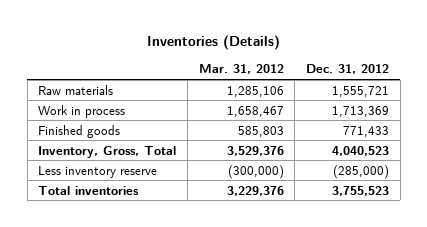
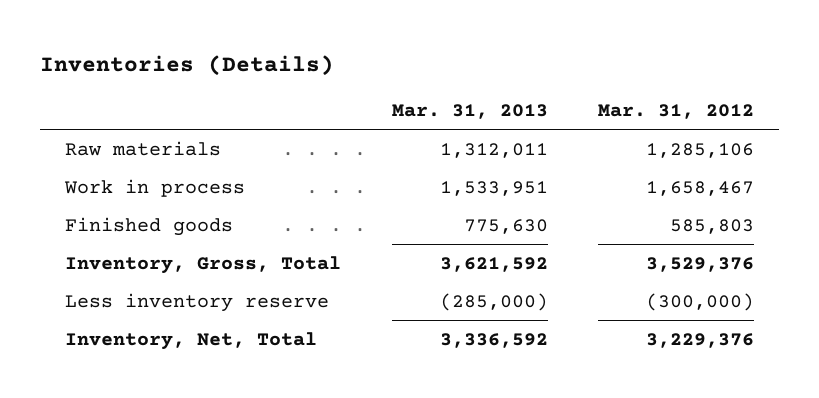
- | Mar. 31, 2012 | Dec. 31, 2012
+ | Mar. 31, 2013 | Mar. 31, 2012
- Total inventories | 3,229,376 | 3,755,523
+ Inventory, Net, Total | 3,336,592 | 3,229,376

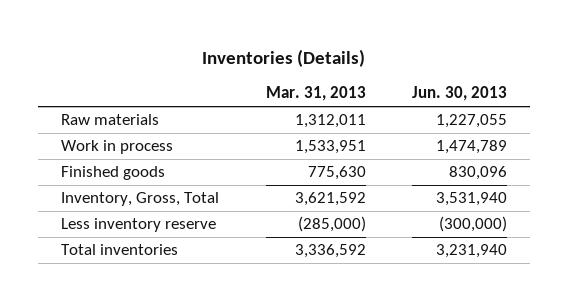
- | Mar. 31, 2013 | Mar. 31, 2012
+ | Mar. 31, 2013 | Jun. 30, 2013
- Inventory, Net, Total | 3,336,592 | 3,229,376
+ Total inventories | 3,336,592 | 3,231,940

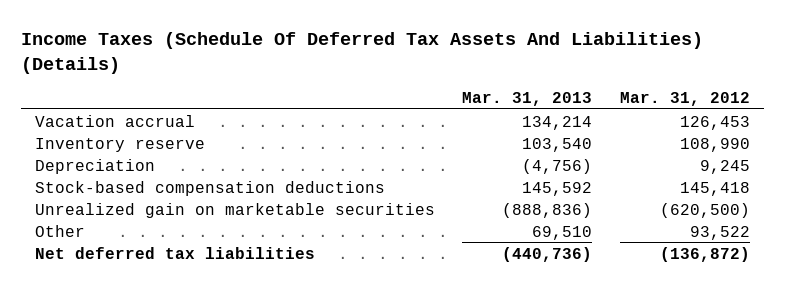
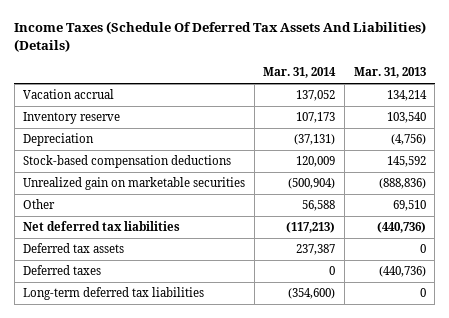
- | Mar. 31, 2013 | Mar. 31, 2012
+ | Mar. 31, 2014 | Mar. 31, 2013
+ Deferred tax assets | 237,387 | 0
+ Deferred taxes | 0 | (440,736)
+ Long-term deferred tax liabilities | (354,600) | 0

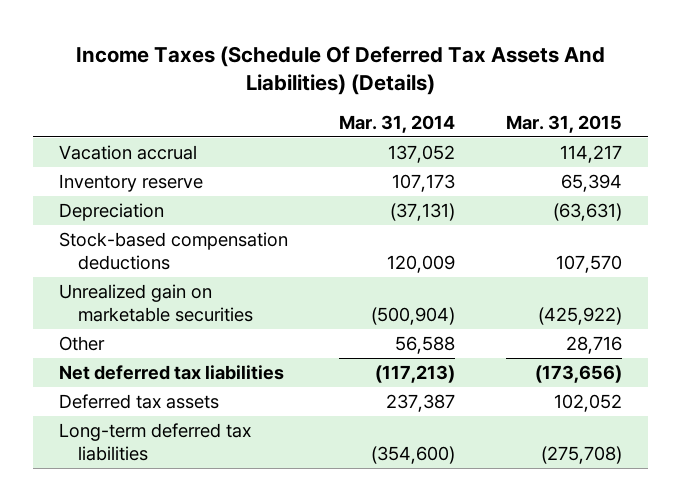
- | Mar. 31, 2014 | Mar. 31, 2013
+ | Mar. 31, 2014 | Mar. 31, 2015
- Deferred taxes | 0 | (440,736)

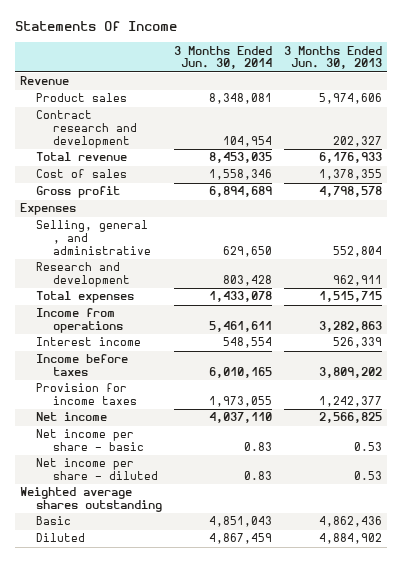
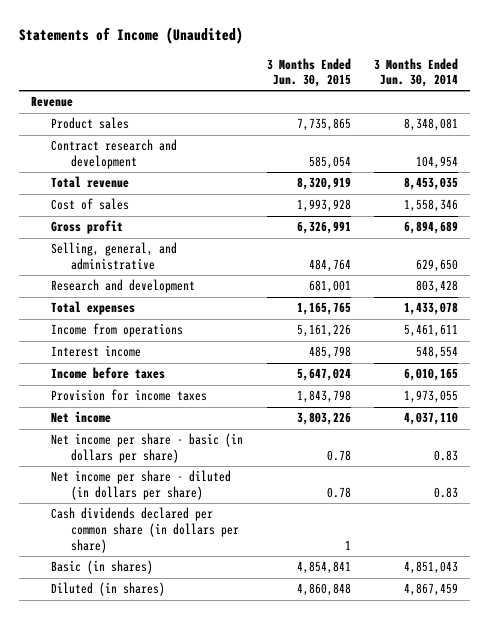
- Statements Of Income
+ Statements of Income (Unaudited)
- | 3 Months Ended Jun. 30, 2014 | 3 Months Ended Jun. 30, 2013
+ | 3 Months Ended Jun. 30, 2015 | 3 Months Ended Jun. 30, 2014
- Expenses
- Selling, general , and administrative | 629,650 | 552,804
+ Selling, general, and administrative | 484,764 | 629,650
- Net income per share - basic | 0.83 | 0.53
- Net income per share - diluted | 0.83 | 0.53
- Weighted average shares outstanding
- Basic | 4,851,043 | 4,862,436
- Diluted | 4,867,459 | 4,884,902
+ Net income per share - basic (in dollars per share) | 0.78 | 0.83
+ Net income per share - diluted (in dollars per share) | 0.78 | 0.83
+ Cash dividends declared per common share (in dollars per share) | 1 |
+ Basic (in shares) | 4,854,841 | 4,851,043
+ Diluted (in shares) | 4,860,848 | 4,867,459

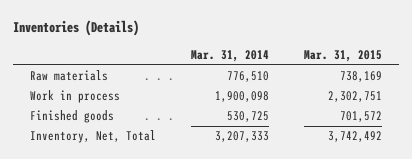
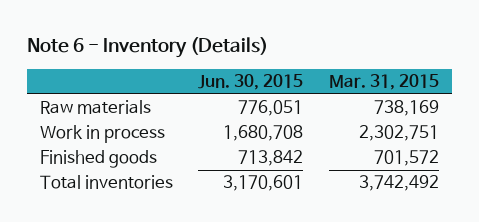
- Inventories (Details)
+ Note 6 - Inventory (Details)
- | Mar. 31, 2014 | Mar. 31, 2015
+ | Jun. 30, 2015 | Mar. 31, 2015
- Inventory, Net, Total | 3,207,333 | 3,742,492
+ Total inventories | 3,170,601 | 3,742,492

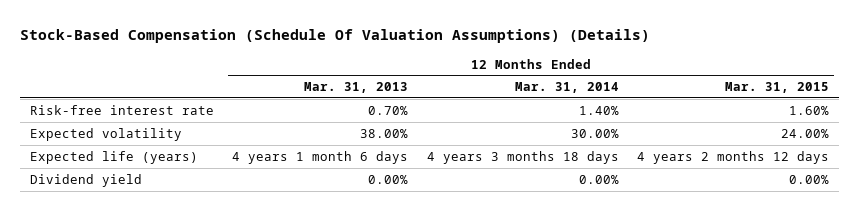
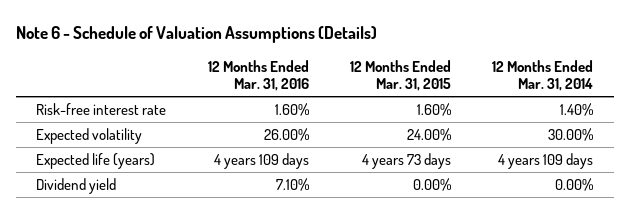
- Stock-Based Compensation (Schedule Of Valuation Assumptions) (Details)
+ Note 6 - Schedule of Valuation Assumptions (Details)
- | 12 Months Ended Mar. 31, 2013 | 12 Months Ended Mar. 31, 2014 | 12 Months Ended Mar. 31, 2015
+ | 12 Months Ended Mar. 31, 2016 | 12 Months Ended Mar. 31, 2015 | 12 Months Ended Mar. 31, 2014
- Expected life (years) | 4 years 1 month 6 days | 4 years 3 months 18 days | 4 years 2 months 12 days
+ Expected life (years) | 4 years 109 days | 4 years 73 days | 4 years 109 days

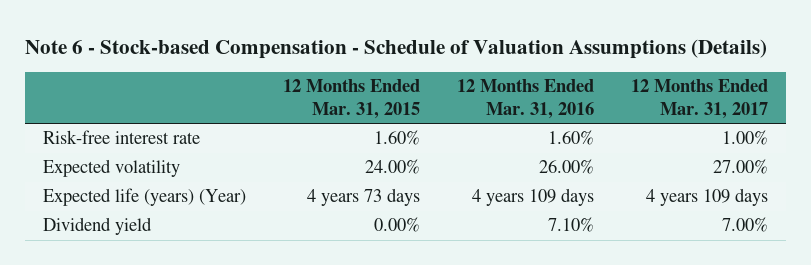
- Note 6 - Schedule of Valuation Assumptions (Details)
+ Note 6 - Stock-based Compensation - Schedule of Valuation Assumptions (Details)
- | 12 Months Ended Mar. 31, 2016 | 12 Months Ended Mar. 31, 2015 | 12 Months Ended Mar. 31, 2014
+ | 12 Months Ended Mar. 31, 2015 | 12 Months Ended Mar. 31, 2016 | 12 Months Ended Mar. 31, 2017
- Expected life (years) | 4 years 109 days | 4 years 73 days | 4 years 109 days
+ Expected life (years) (Year) | 4 years 73 days | 4 years 109 days | 4 years 109 days

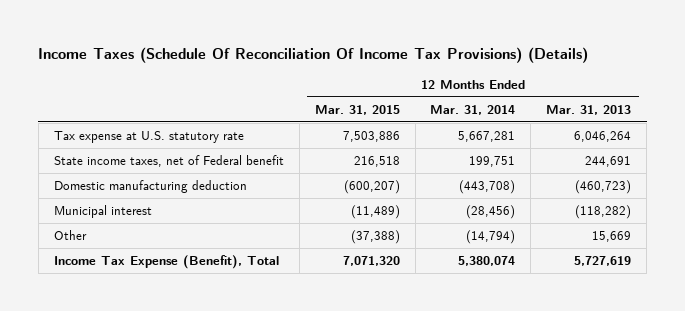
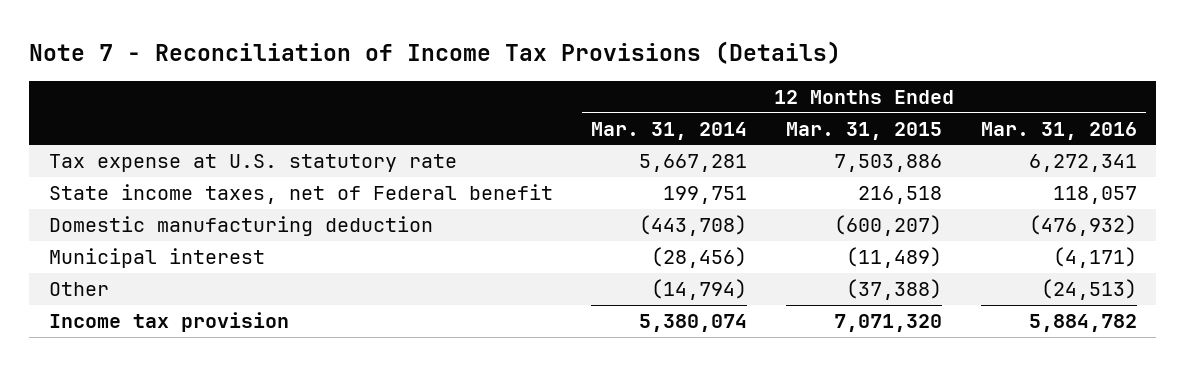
- Income Taxes (Schedule Of Reconciliation Of Income Tax Provisions) (Details)
+ Note 7 - Reconciliation of Income Tax Provisions (Details)
- | 12 Months Ended Mar. 31, 2015 | 12 Months Ended Mar. 31, 2014 | 12 Months Ended Mar. 31, 2013
+ | 12 Months Ended Mar. 31, 2014 | 12 Months Ended Mar. 31, 2015 | 12 Months Ended Mar. 31, 2016
- Income Tax Expense (Benefit), Total | 7,071,320 | 5,380,074 | 5,727,619
+ Income tax provision | 5,380,074 | 7,071,320 | 5,884,782

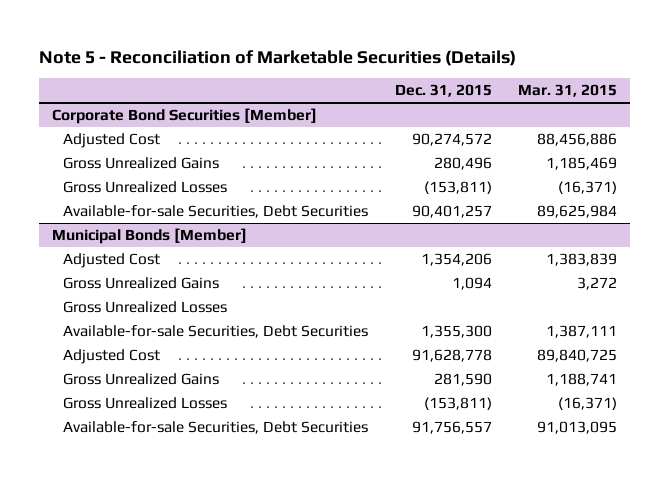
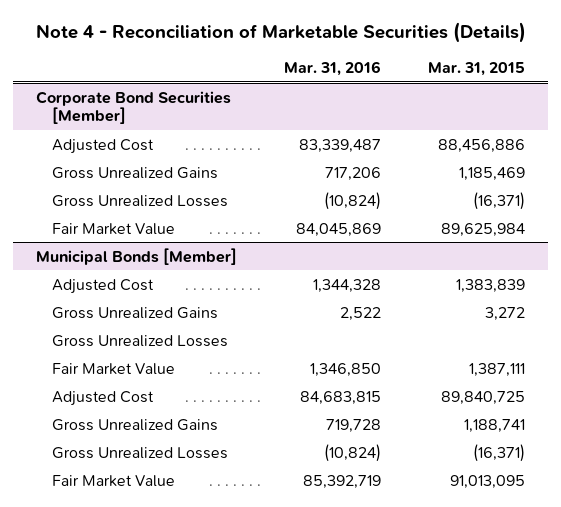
- Note 5 - Reconciliation of Marketable Securities (Details)
+ Note 4 - Reconciliation of Marketable Securities (Details)
- | Dec. 31, 2015 | Mar. 31, 2015
+ | Mar. 31, 2016 | Mar. 31, 2015
@ Corporate Bond Securities [Member]
- Available-for-sale Securities, Debt Securities | 90,401,257 | 89,625,984
+ Fair Market Value | 84,045,869 | 89,625,984
@ Municipal Bonds [Member]
- Available-for-sale Securities, Debt Securities | 1,355,300 | 1,387,111
+ Fair Market Value | 1,346,850 | 1,387,111
- Available-for-sale Securities, Debt Securities | 91,756,557 | 91,013,095
+ Fair Market Value | 85,392,719 | 91,013,095

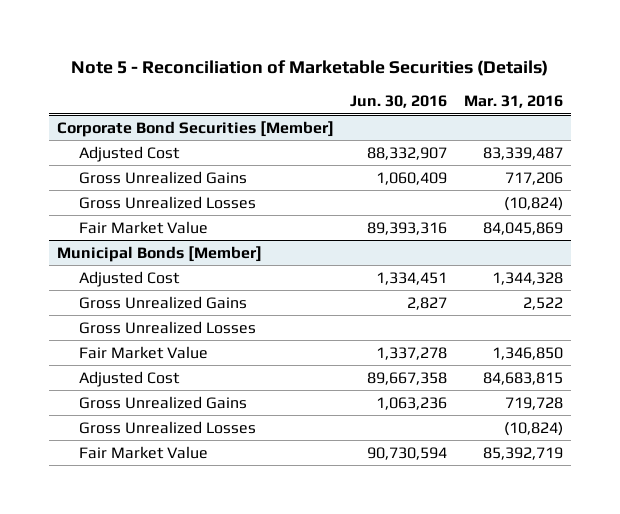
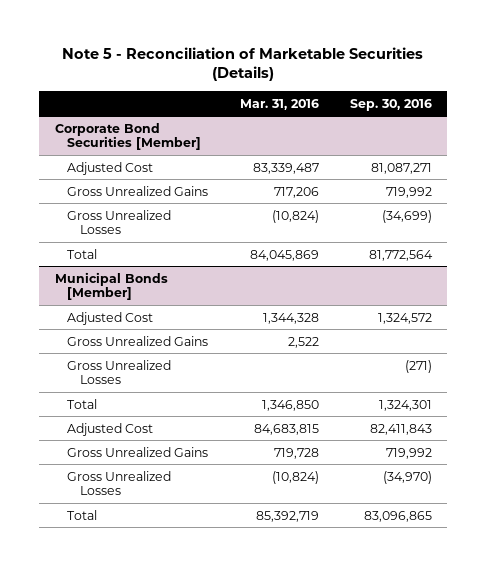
- | Jun. 30, 2016 | Mar. 31, 2016
+ | Mar. 31, 2016 | Sep. 30, 2016
@ Corporate Bond Securities [Member]
- Fair Market Value | 89,393,316 | 84,045,869
+ Total | 84,045,869 | 81,772,564
@ Municipal Bonds [Member]
- Fair Market Value | 1,337,278 | 1,346,850
+ Total | 1,346,850 | 1,324,301
- Fair Market Value | 90,730,594 | 85,392,719
+ Total | 85,392,719 | 83,096,865

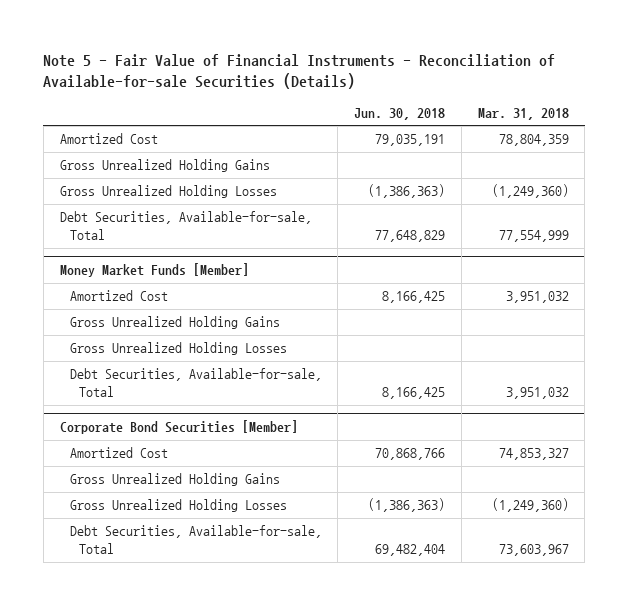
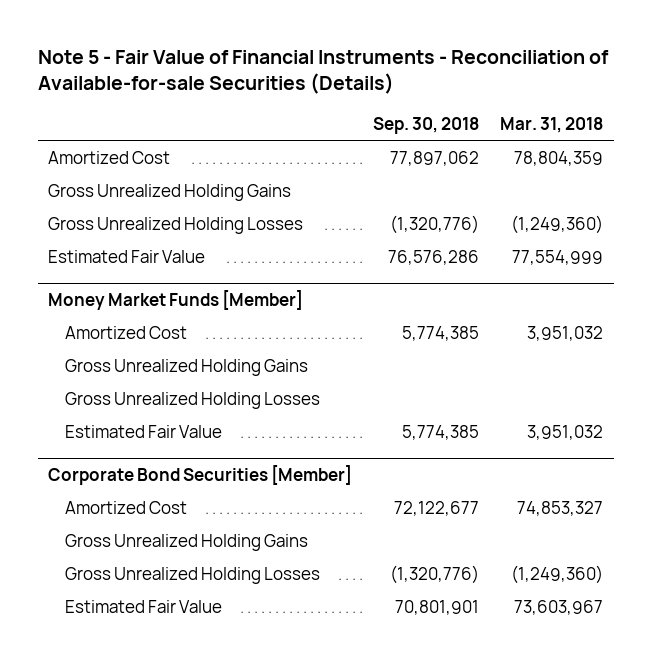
- | Jun. 30, 2018 | Mar. 31, 2018
+ | Sep. 30, 2018 | Mar. 31, 2018
- Debt Securities, Available-for-sale, Total | 77,648,829 | 77,554,999
+ Estimated Fair Value | 76,576,286 | 77,554,999
@ Money Market Funds [Member]
- Debt Securities, Available-for-sale, Total | 8,166,425 | 3,951,032
+ Estimated Fair Value | 5,774,385 | 3,951,032
@ Corporate Bond Securities [Member]
- Debt Securities, Available-for-sale, Total | 69,482,404 | 73,603,967
+ Estimated Fair Value | 70,801,901 | 73,603,967

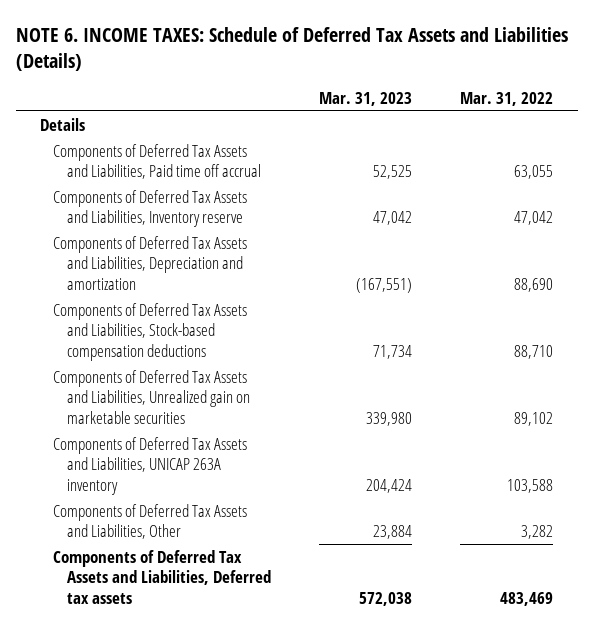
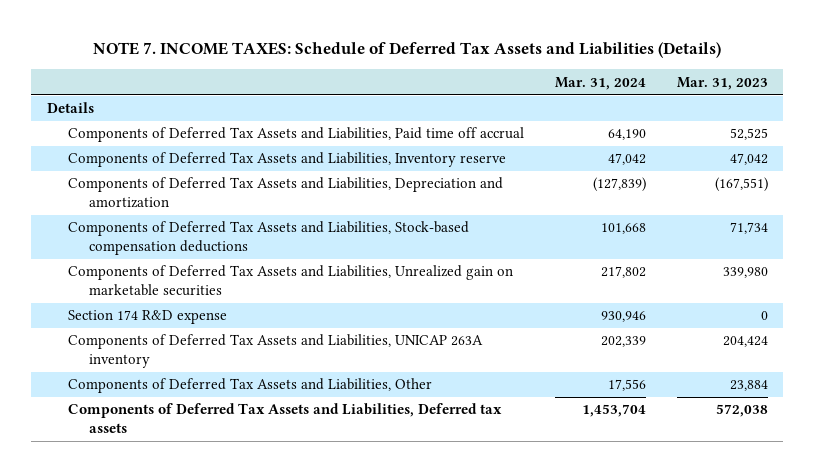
- NOTE 6. INCOME TAXES: Schedule of Deferred Tax Assets and Liabilities (Details)
+ NOTE 7. INCOME TAXES: Schedule of Deferred Tax Assets and Liabilities (Details)
- | Mar. 31, 2023 | Mar. 31, 2022
+ | Mar. 31, 2024 | Mar. 31, 2023
+ Section 174 R&D expense | 930,946 | 0

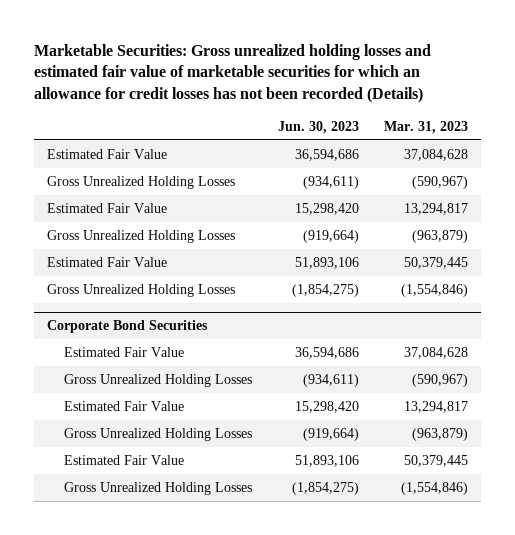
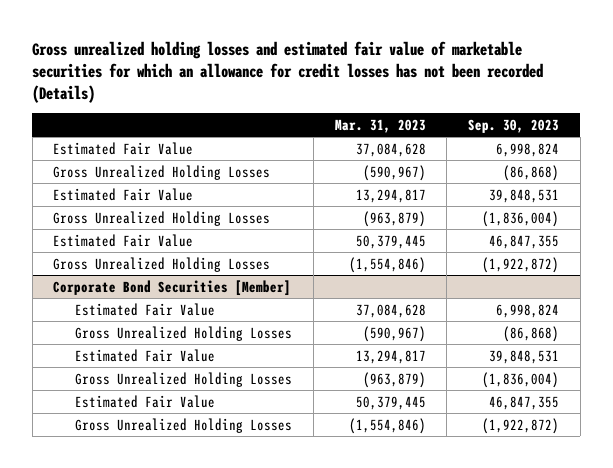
- Marketable Securities: Gross unrealized holding losses and estimated fair value of marketable securities for which an allowance for credit losses has not been recorded (Details)
+ Gross unrealized holding losses and estimated fair value of marketable securities for which an allowance for credit losses has not been recorded (Details)
- | Jun. 30, 2023 | Mar. 31, 2023
+ | Mar. 31, 2023 | Sep. 30, 2023
- Corporate Bond Securities
+ Corporate Bond Securities [Member]

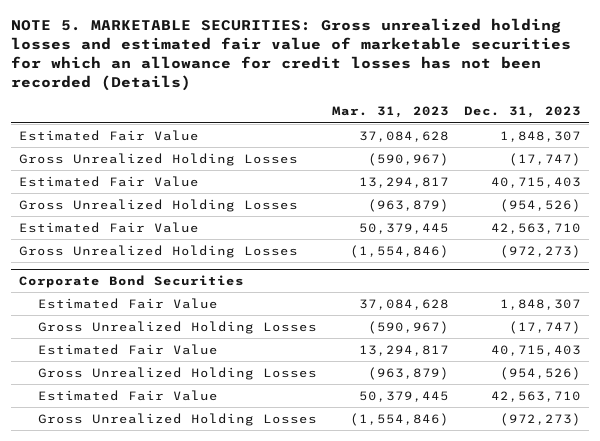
- Gross unrealized holding losses and estimated fair value of marketable securities for which an allowance for credit losses has not been recorded (Details)
+ NOTE 5. MARKETABLE SECURITIES: Gross unrealized holding losses and estimated fair value of marketable securities for which an allowance for credit losses has not been recorded (Details)
- | Mar. 31, 2023 | Sep. 30, 2023
+ | Mar. 31, 2023 | Dec. 31, 2023
- Corporate Bond Securities [Member]
+ Corporate Bond Securities

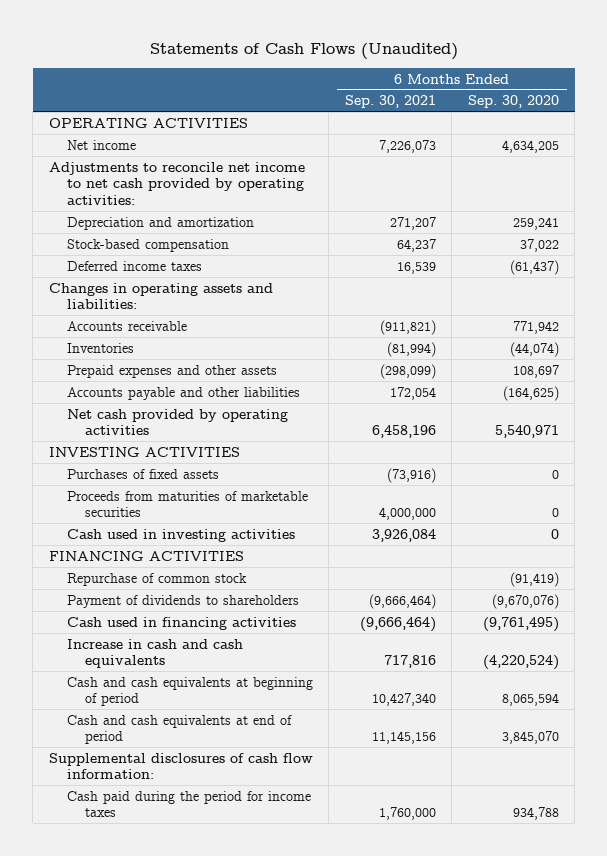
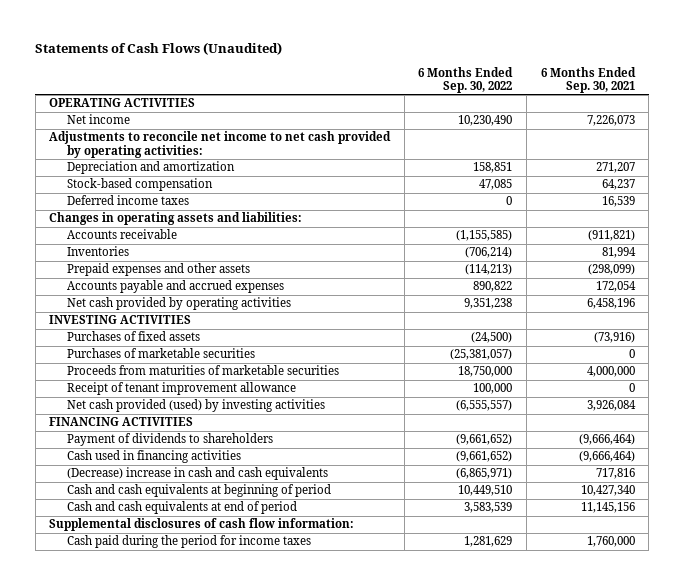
- | 6 Months Ended Sep. 30, 2021 | 6 Months Ended Sep. 30, 2020
+ | 6 Months Ended Sep. 30, 2022 | 6 Months Ended Sep. 30, 2021
- Inventories | (81,994) | (44,074)
+ Inventories | (706,214) | 81,994
- Accounts payable and other liabilities | 172,054 | (164,625)
+ Accounts payable and accrued expenses | 890,822 | 172,054
+ Purchases of marketable securities | (25,381,057) | 0
- Cash used in investing activities | 3,926,084 | 0
+ Receipt of tenant improvement allowance | 100,000 | 0
+ Net cash provided (used) by investing activities | (6,555,557) | 3,926,084
- Repurchase of common stock | | (91,419)
- Increase in cash and cash equivalents | 717,816 | (4,220,524)
+ (Decrease) increase in cash and cash equivalents | (6,865,971) | 717,816

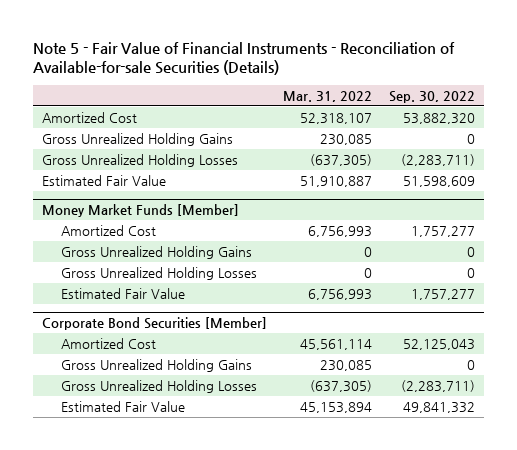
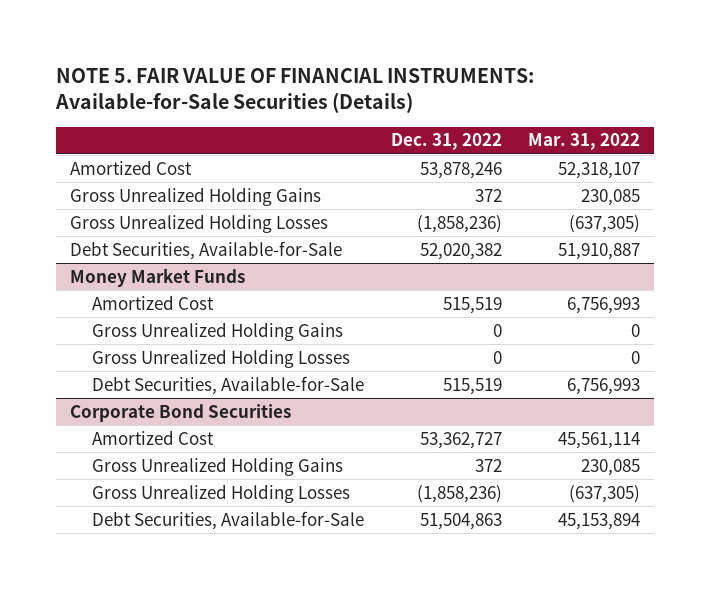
- Note 5 - Fair Value of Financial Instruments - Reconciliation of Available-for-sale Securities (Details)
+ NOTE 5. FAIR VALUE OF FINANCIAL INSTRUMENTS: Available-for-Sale Securities (Details)
- | Mar. 31, 2022 | Sep. 30, 2022
+ | Dec. 31, 2022 | Mar. 31, 2022
- Estimated Fair Value | 51,910,887 | 51,598,609
- Money Market Funds [Member]
+ Debt Securities, Available-for-Sale | 52,020,382 | 51,910,887
+ Money Market Funds
- Estimated Fair Value | 6,756,993 | 1,757,277
- Corporate Bond Securities [Member]
+ Debt Securities, Available-for-Sale | 515,519 | 6,756,993
+ Corporate Bond Securities
- Estimated Fair Value | 45,153,894 | 49,841,332
+ Debt Securities, Available-for-Sale | 51,504,863 | 45,153,894

